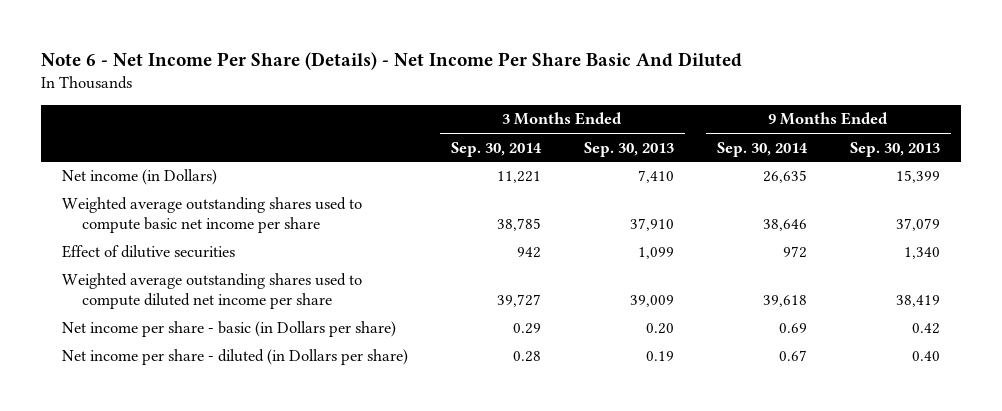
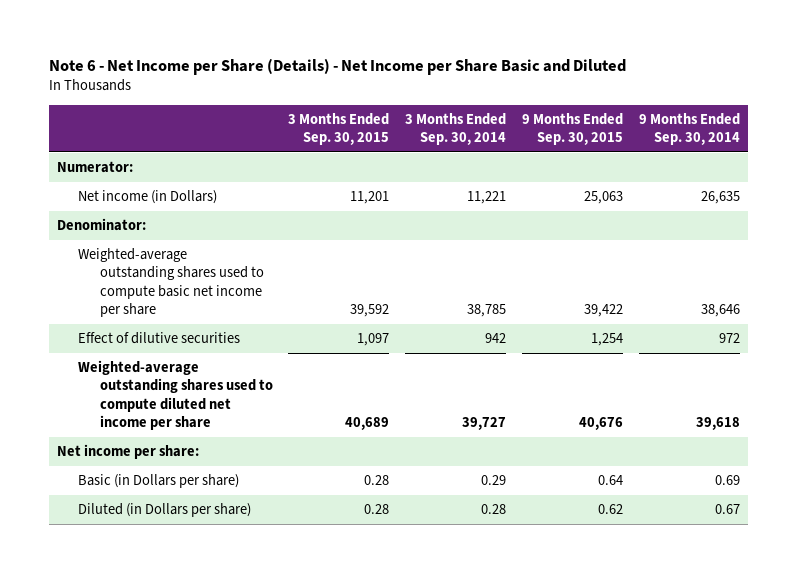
- Note 6 - Net Income Per Share (Details) - Net Income Per Share Basic And Diluted
+ Note 6 - Net Income per Share (Details) - Net Income per Share Basic and Diluted
- | 3 Months Ended Sep. 30, 2014 | 3 Months Ended Sep. 30, 2013 | 9 Months Ended Sep. 30, 2014 | 9 Months Ended Sep. 30, 2013
+ | 3 Months Ended Sep. 30, 2015 | 3 Months Ended Sep. 30, 2014 | 9 Months Ended Sep. 30, 2015 | 9 Months Ended Sep. 30, 2014
+ Numerator:
- Weighted average outstanding shares used to compute basic net income per share | 38,785 | 37,910 | 38,646 | 37,079
+ Denominator:
+ Weighted-average outstanding shares used to compute basic net income per share | 39,592 | 38,785 | 39,422 | 38,646
- Weighted average outstanding shares used to compute diluted net income per share | 39,727 | 39,009 | 39,618 | 38,419
- Net income per share - basic (in Dollars per share) | 0.29 | 0.20 | 0.69 | 0.42
- Net income per share - diluted (in Dollars per share) | 0.28 | 0.19 | 0.67 | 0.40
+ Weighted-average outstanding shares used to compute diluted net income per share | 40,689 | 39,727 | 40,676 | 39,618
+ Net income per share:
+ Basic (in Dollars per share) | 0.28 | 0.29 | 0.64 | 0.69
+ Diluted (in Dollars per share) | 0.28 | 0.28 | 0.62 | 0.67

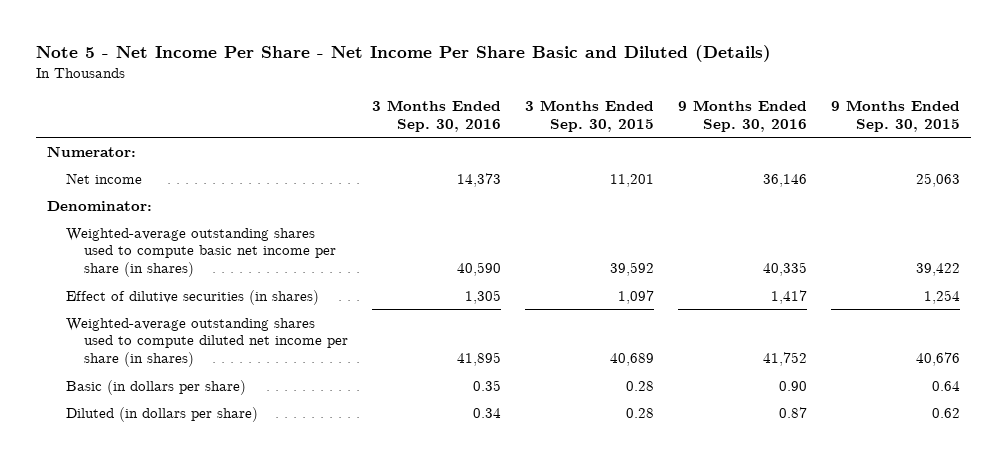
- Note 6 - Net Income per Share (Details) - Net Income per Share Basic and Diluted
+ Note 5 - Net Income Per Share - Net Income Per Share Basic and Diluted (Details)
- | 3 Months Ended Sep. 30, 2015 | 3 Months Ended Sep. 30, 2014 | 9 Months Ended Sep. 30, 2015 | 9 Months Ended Sep. 30, 2014
+ | 3 Months Ended Sep. 30, 2016 | 3 Months Ended Sep. 30, 2015 | 9 Months Ended Sep. 30, 2016 | 9 Months Ended Sep. 30, 2015
- Net income (in Dollars) | 11,201 | 11,221 | 25,063 | 26,635
+ Net income | 14,373 | 11,201 | 36,146 | 25,063
- Weighted-average outstanding shares used to compute basic net income per share | 39,592 | 38,785 | 39,422 | 38,646
- Effect of dilutive securities | 1,097 | 942 | 1,254 | 972
- Weighted-average outstanding shares used to compute diluted net income per share | 40,689 | 39,727 | 40,676 | 39,618
- Net income per share:
- Basic (in Dollars per share) | 0.28 | 0.29 | 0.64 | 0.69
- Diluted (in Dollars per share) | 0.28 | 0.28 | 0.62 | 0.67
+ Weighted-average outstanding shares used to compute basic net income per share (in shares) | 40,590 | 39,592 | 40,335 | 39,422
+ Effect of dilutive securities (in shares) | 1,305 | 1,097 | 1,417 | 1,254
+ Weighted-average outstanding shares used to compute diluted net income per share (in shares) | 41,895 | 40,689 | 41,752 | 40,676
+ Basic (in dollars per share) | 0.35 | 0.28 | 0.90 | 0.64
+ Diluted (in dollars per share) | 0.34 | 0.28 | 0.87 | 0.62

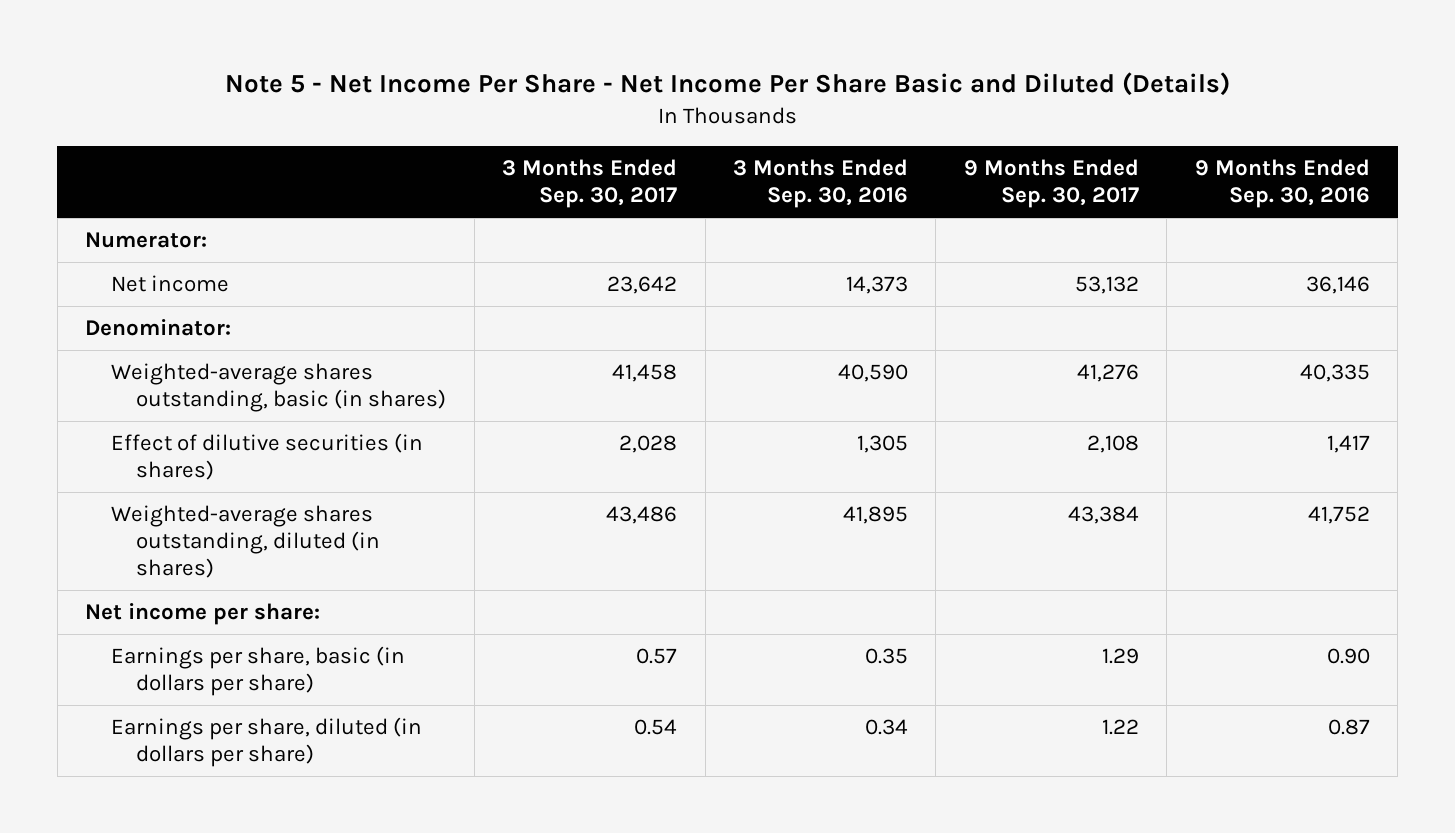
- | 3 Months Ended Sep. 30, 2016 | 3 Months Ended Sep. 30, 2015 | 9 Months Ended Sep. 30, 2016 | 9 Months Ended Sep. 30, 2015
+ | 3 Months Ended Sep. 30, 2017 | 3 Months Ended Sep. 30, 2016 | 9 Months Ended Sep. 30, 2017 | 9 Months Ended Sep. 30, 2016
- Weighted-average outstanding shares used to compute basic net income per share (in shares) | 40,590 | 39,592 | 40,335 | 39,422
+ Weighted-average shares outstanding, basic (in shares) | 41,458 | 40,590 | 41,276 | 40,335
- Weighted-average outstanding shares used to compute diluted net income per share (in shares) | 41,895 | 40,689 | 41,752 | 40,676
- Basic (in dollars per share) | 0.35 | 0.28 | 0.90 | 0.64
- Diluted (in dollars per share) | 0.34 | 0.28 | 0.87 | 0.62
+ Weighted-average shares outstanding, diluted (in shares) | 43,486 | 41,895 | 43,384 | 41,752
+ Net income per share:
+ Earnings per share, basic (in dollars per share) | 0.57 | 0.35 | 1.29 | 0.90
+ Earnings per share, diluted (in dollars per share) | 0.54 | 0.34 | 1.22 | 0.87

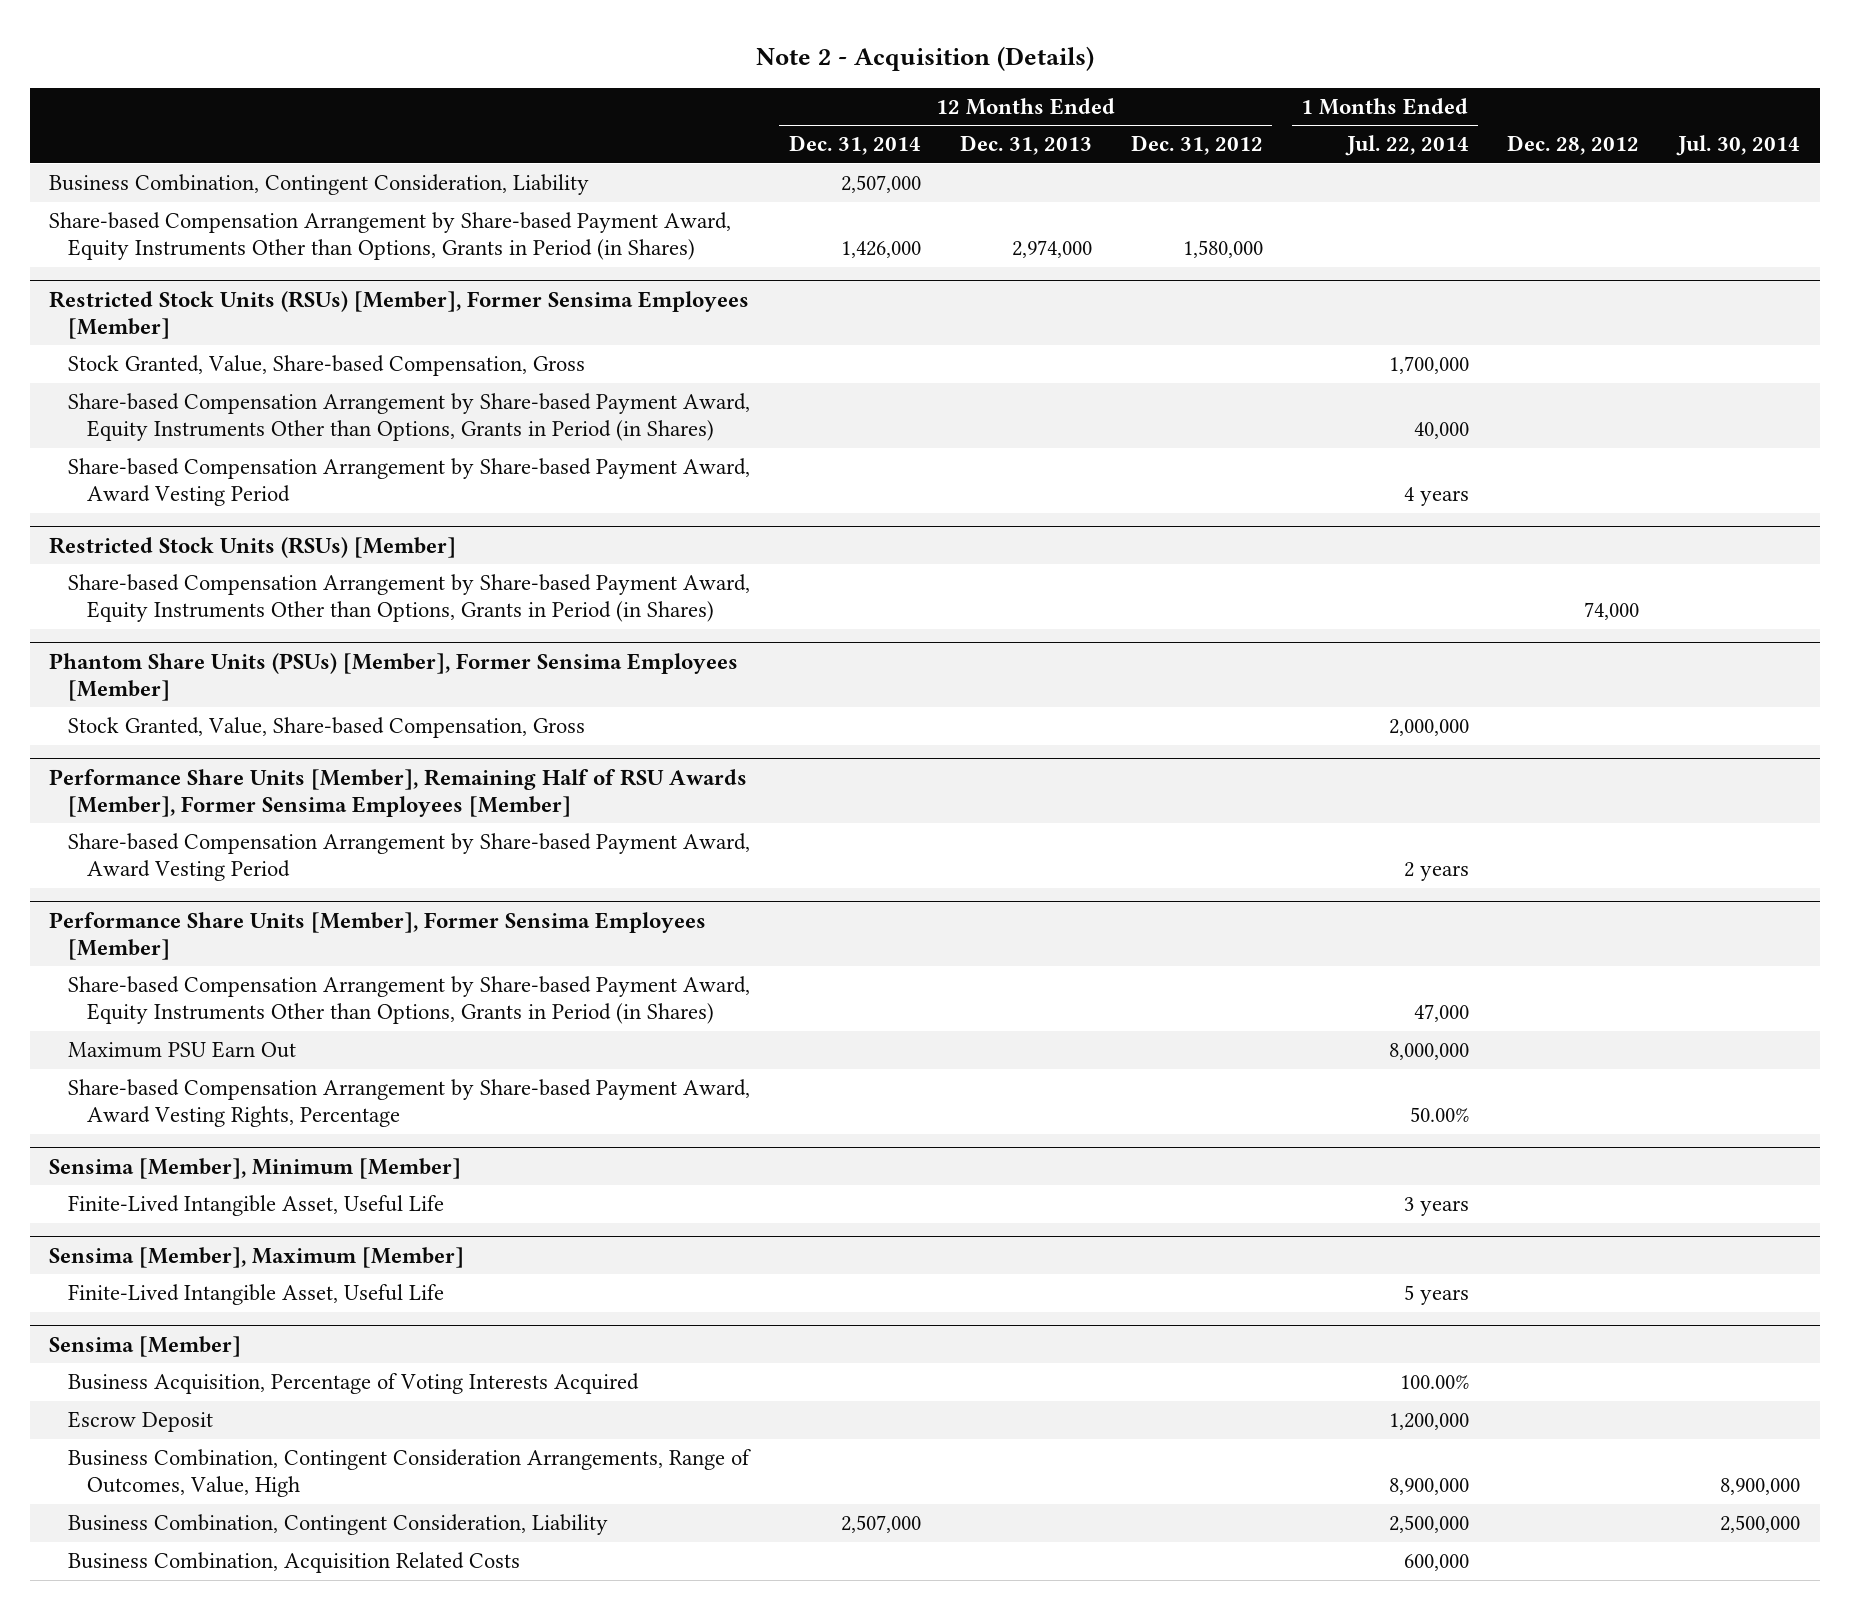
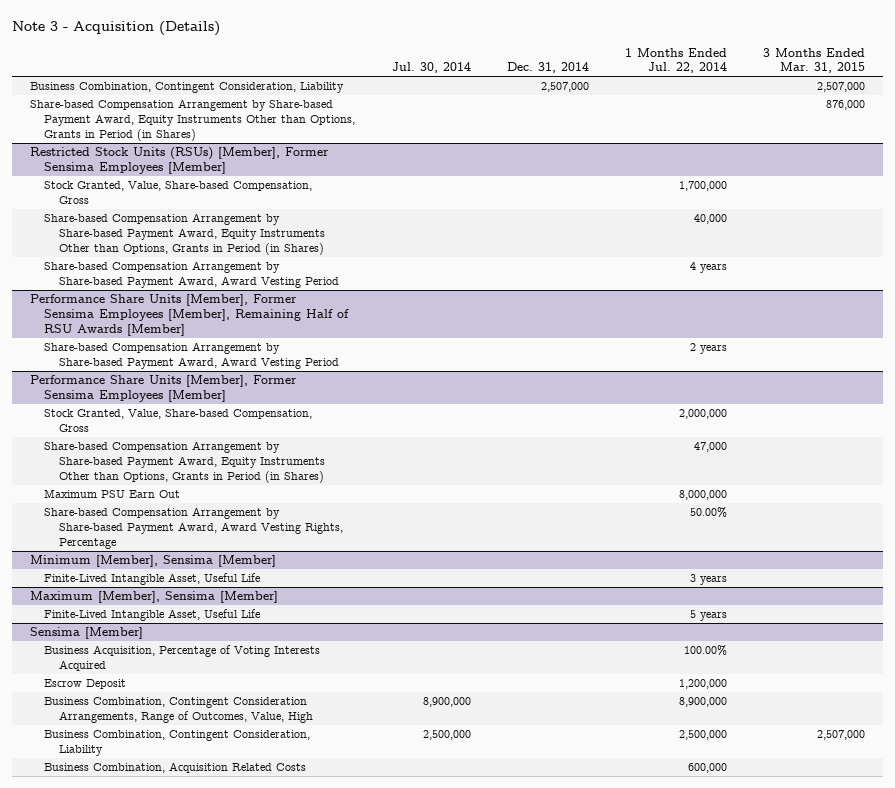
- Note 2 - Acquisition (Details)
+ Note 3 - Acquisition (Details)
- | 12 Months Ended Dec. 31, 2014 | 12 Months Ended Dec. 31, 2013 | 12 Months Ended Dec. 31, 2012 | 1 Months Ended Jul. 22, 2014 | Dec. 28, 2012 | Jul. 30, 2014
+ | Jul. 30, 2014 | Dec. 31, 2014 | 1 Months Ended Jul. 22, 2014 | 3 Months Ended Mar. 31, 2015
- Restricted Stock Units (RSUs) [Member]
- Share-based Compensation Arrangement by Share-based Payment Award, Equity Instruments Other than Options, Grants in Period (in Shares) | | | | | 74,000 |
- Phantom Share Units (PSUs) [Member], Former Sensima Employees [Member]
- Stock Granted, Value, Share-based Compensation, Gross | | | | 2,000,000 | |
- Performance Share Units [Member], Remaining Half of RSU Awards [Member], Former Sensima Employees [Member]
+ Performance Share Units [Member], Former Sensima Employees [Member], Remaining Half of RSU Awards [Member]
@ Performance Share Units [Member], Former Sensima Employees [Member]
+ Stock Granted, Value, Share-based Compensation, Gross | | | 2,000,000 |
- Sensima [Member], Minimum [Member]
+ Minimum [Member], Sensima [Member]
- Sensima [Member], Maximum [Member]
+ Maximum [Member], Sensima [Member]

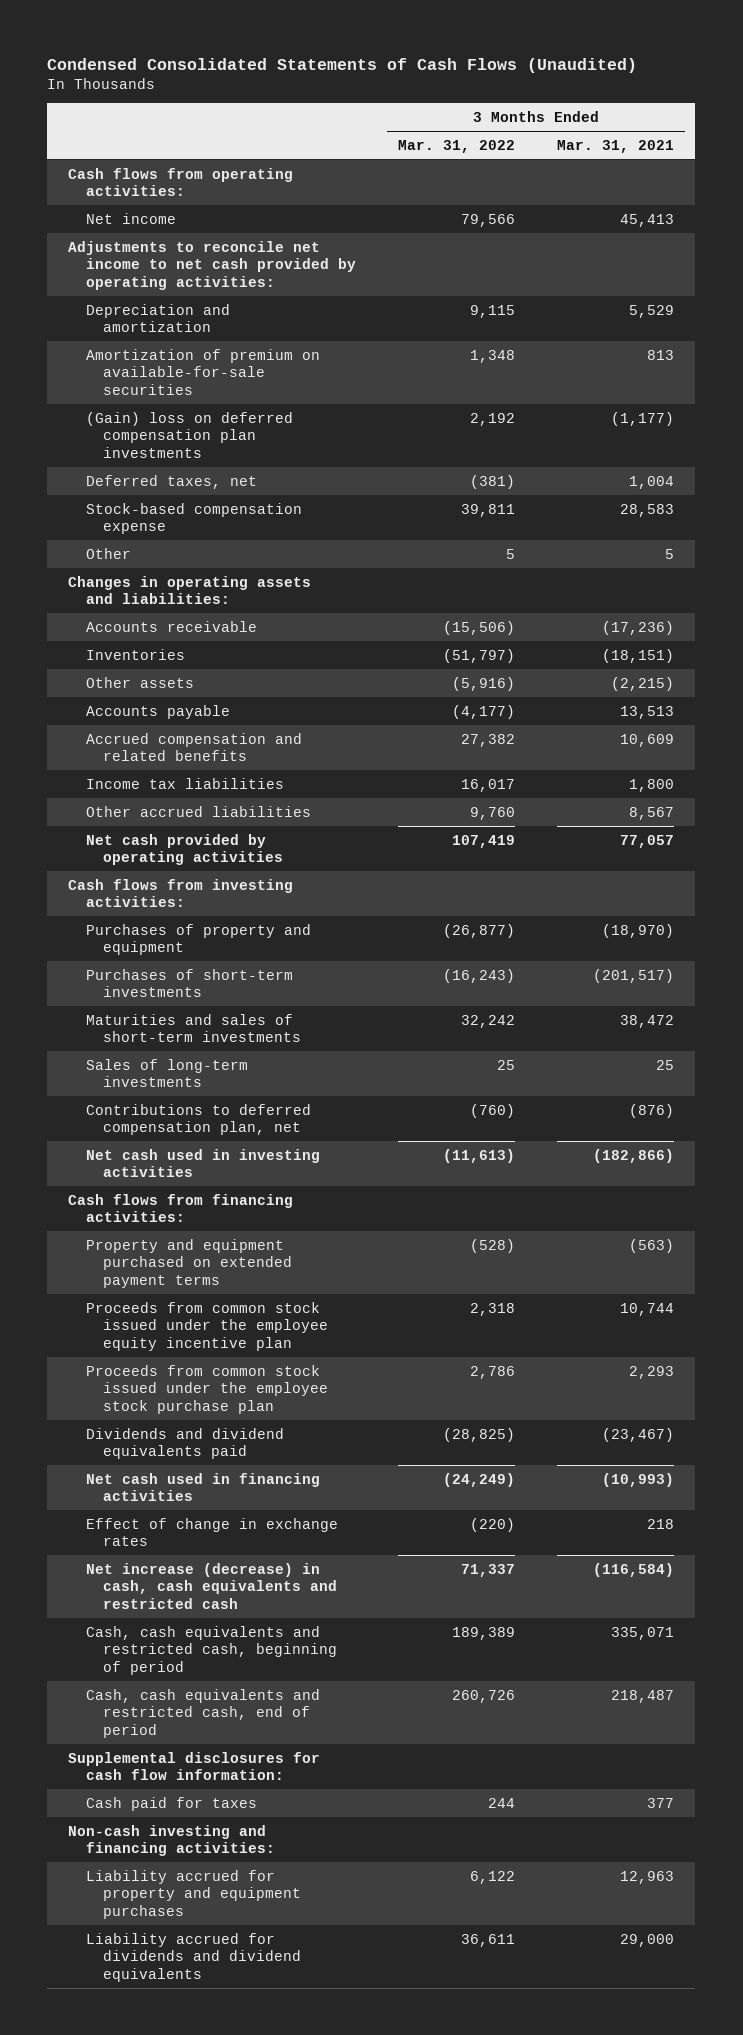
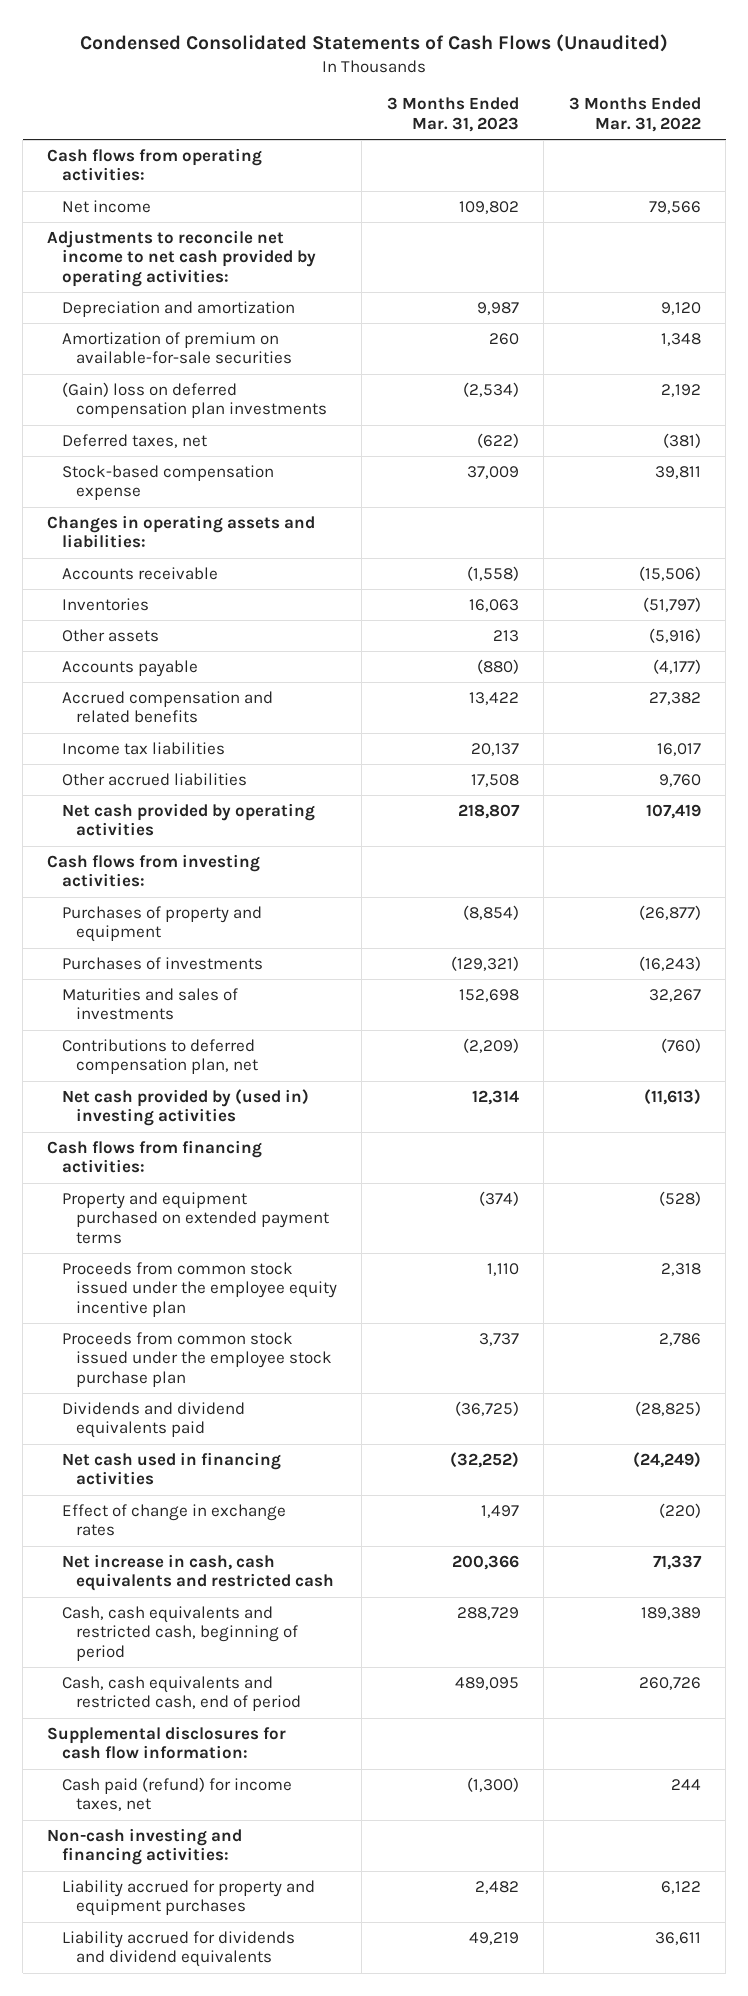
- | 3 Months Ended Mar. 31, 2022 | 3 Months Ended Mar. 31, 2021
+ | 3 Months Ended Mar. 31, 2023 | 3 Months Ended Mar. 31, 2022
- Depreciation and amortization | 9,115 | 5,529
+ Depreciation and amortization | 9,987 | 9,120
- Other | 5 | 5
- Purchases of short-term investments | (16,243) | (201,517)
- Maturities and sales of short-term investments | 32,242 | 38,472
- Sales of long-term investments | 25 | 25
+ Purchases of investments | (129,321) | (16,243)
+ Maturities and sales of investments | 152,698 | 32,267
- Net cash used in investing activities | (11,613) | (182,866)
+ Net cash provided by (used in) investing activities | 12,314 | (11,613)
- Net increase (decrease) in cash, cash equivalents and restricted cash | 71,337 | (116,584)
+ Net increase in cash, cash equivalents and restricted cash | 200,366 | 71,337
- Cash paid for taxes | 244 | 377
+ Cash paid (refund) for income taxes, net | (1,300) | 244

